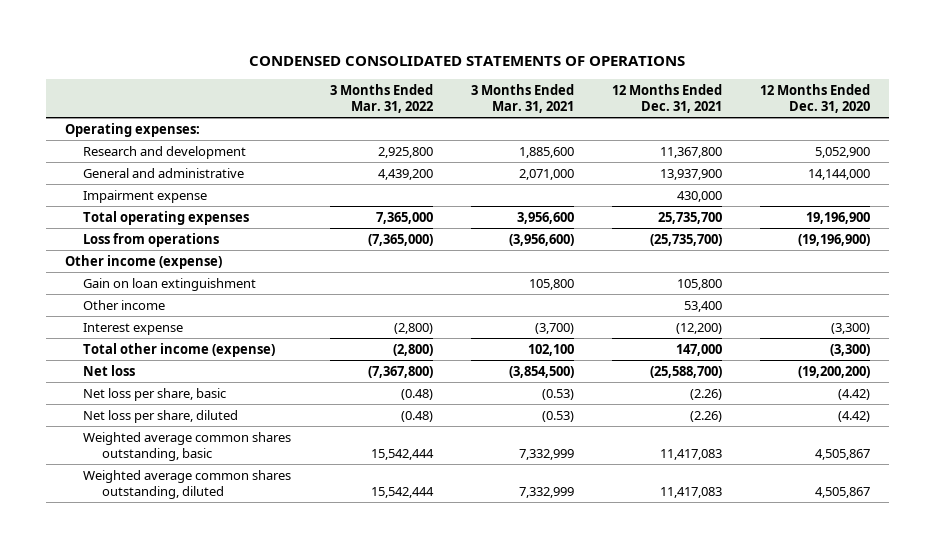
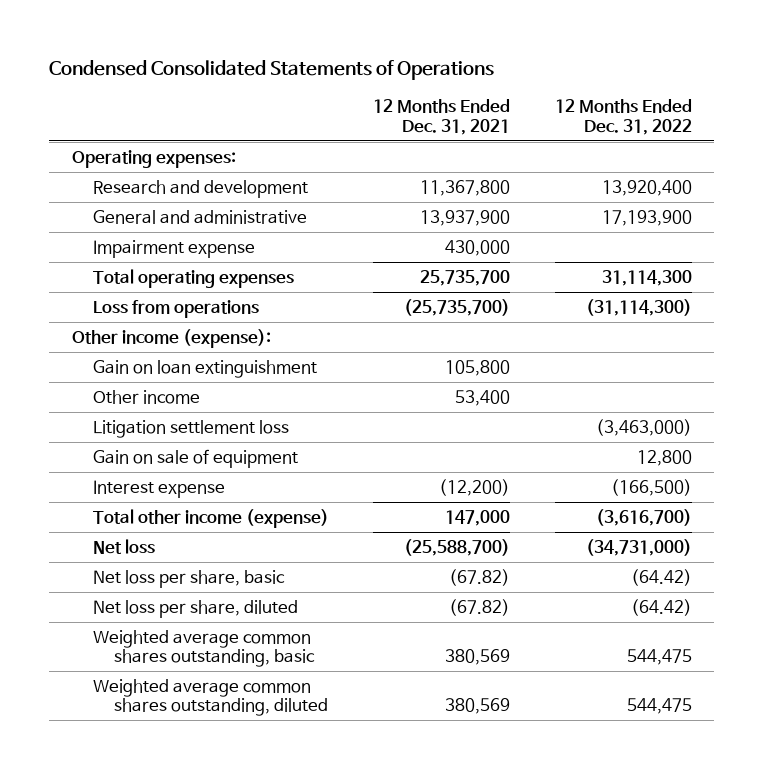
- CONDENSED CONSOLIDATED STATEMENTS OF OPERATIONS
+ Condensed Consolidated Statements of Operations
- | 3 Months Ended Mar. 31, 2022 | 3 Months Ended Mar. 31, 2021 | 12 Months Ended Dec. 31, 2021 | 12 Months Ended Dec. 31, 2020
+ | 12 Months Ended Dec. 31, 2021 | 12 Months Ended Dec. 31, 2022
- Other income (expense)
+ Other income (expense):
+ Litigation settlement loss | | (3,463,000)
+ Gain on sale of equipment | | 12,800
- Net loss per share, basic | (0.48) | (0.53) | (2.26) | (4.42)
- Net loss per share, diluted | (0.48) | (0.53) | (2.26) | (4.42)
- Weighted average common shares outstanding, basic | 15,542,444 | 7,332,999 | 11,417,083 | 4,505,867
- Weighted average common shares outstanding, diluted | 15,542,444 | 7,332,999 | 11,417,083 | 4,505,867
+ Net loss per share, basic | (67.82) | (64.42)
+ Net loss per share, diluted | (67.82) | (64.42)
+ Weighted average common shares outstanding, basic | 380,569 | 544,475
+ Weighted average common shares outstanding, diluted | 380,569 | 544,475

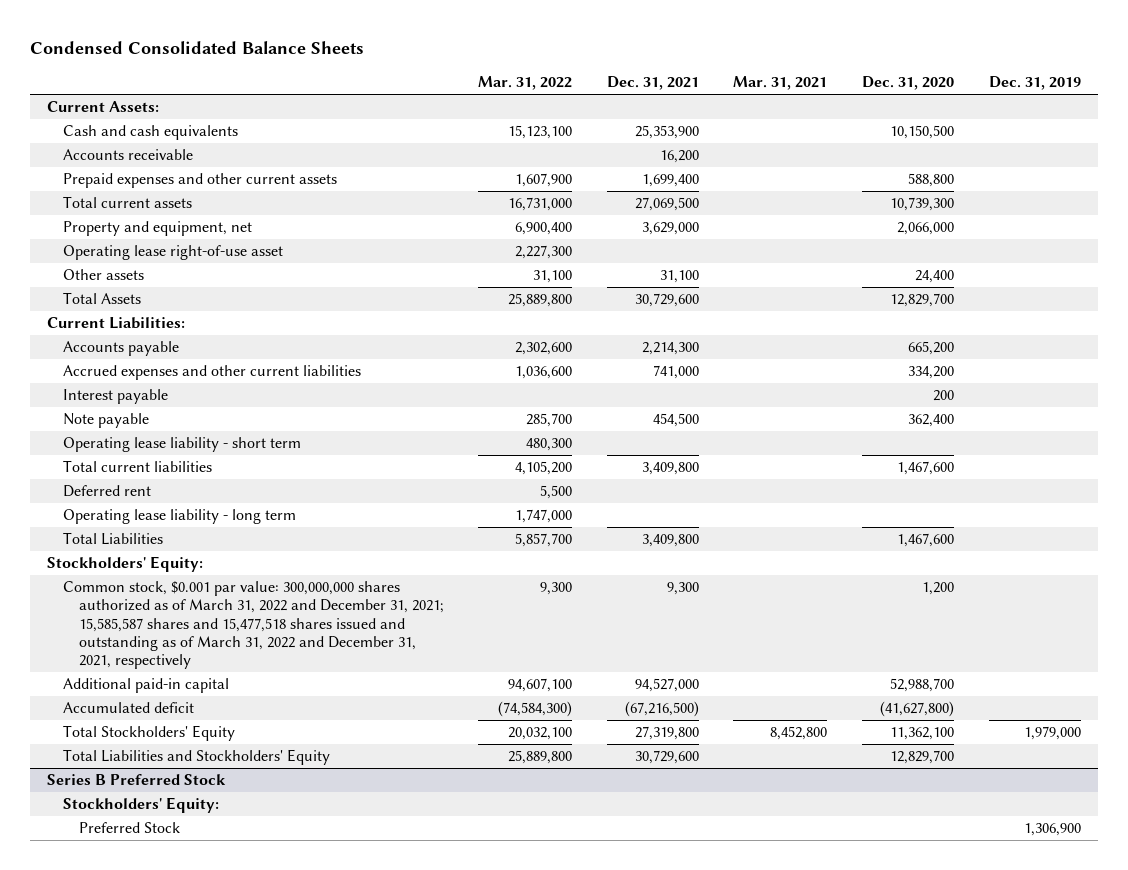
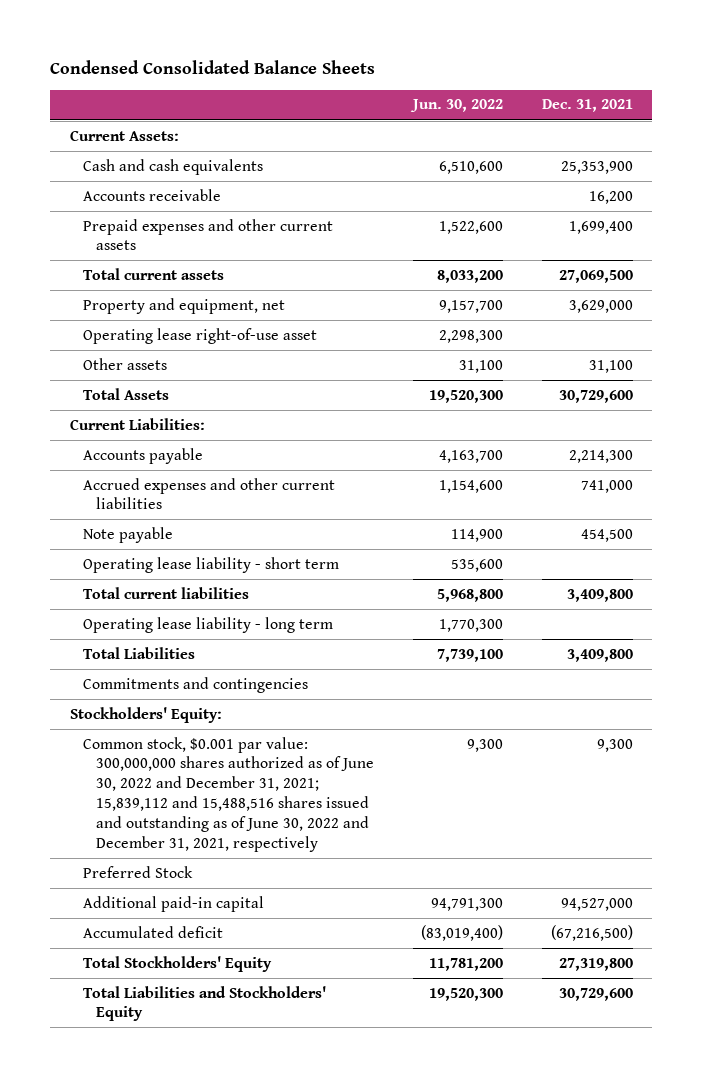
- | Mar. 31, 2022 | Dec. 31, 2021 | Mar. 31, 2021 | Dec. 31, 2020 | Dec. 31, 2019
+ | Jun. 30, 2022 | Dec. 31, 2021
- Interest payable | | | | 200 |
- Deferred rent | 5,500 | | | |
+ Commitments and contingencies
- Common stock, $0.001 par value: 300,000,000 shares authorized as of March 31, 2022 and December 31, 2021; 15,585,587 shares and 15,477,518 shares issued and outstanding as of March 31, 2022 and December 31, 2021, respectively | 9,300 | 9,300 | | 1,200 |
+ Common stock, $0.001 par value: 300,000,000 shares authorized as of June 30, 2022 and December 31, 2021; 15,839,112 and 15,488,516 shares issued and outstanding as of June 30, 2022 and December 31, 2021, respectively | 9,300 | 9,300
+ Preferred Stock
- Series B Preferred Stock
- Stockholders' Equity:
- Preferred Stock | | | | | 1,306,900

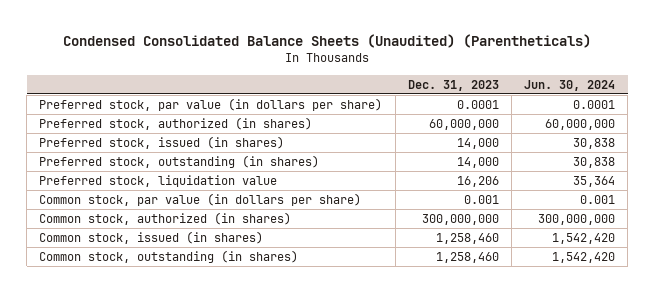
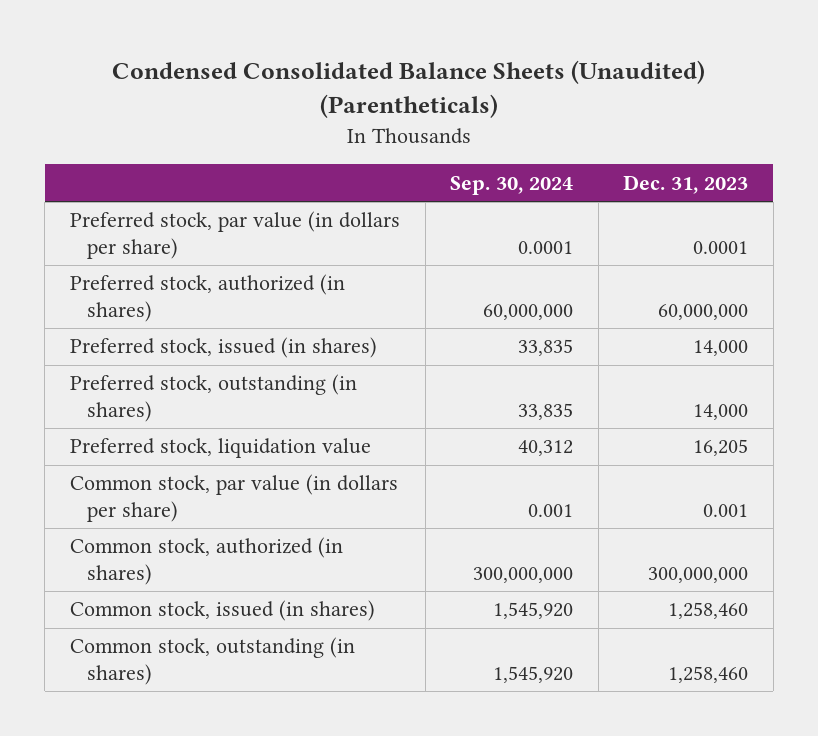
- | Dec. 31, 2023 | Jun. 30, 2024
+ | Sep. 30, 2024 | Dec. 31, 2023
- Preferred stock, liquidation value | 16,206 | 35,364
+ Preferred stock, liquidation value | 40,312 | 16,205

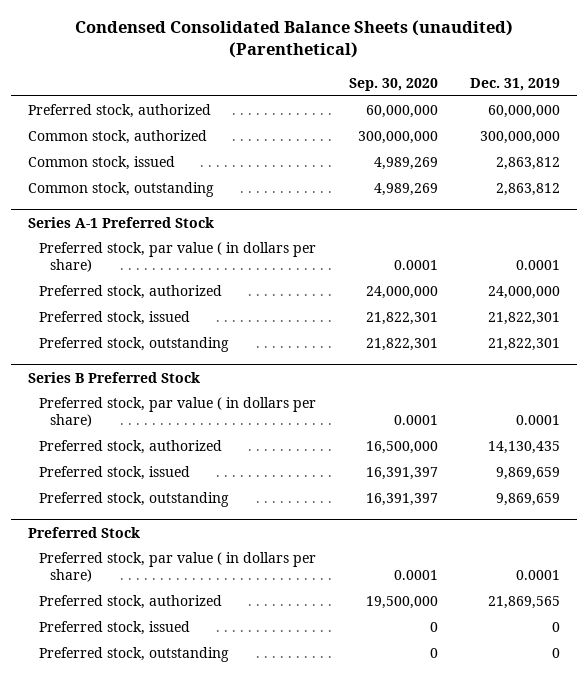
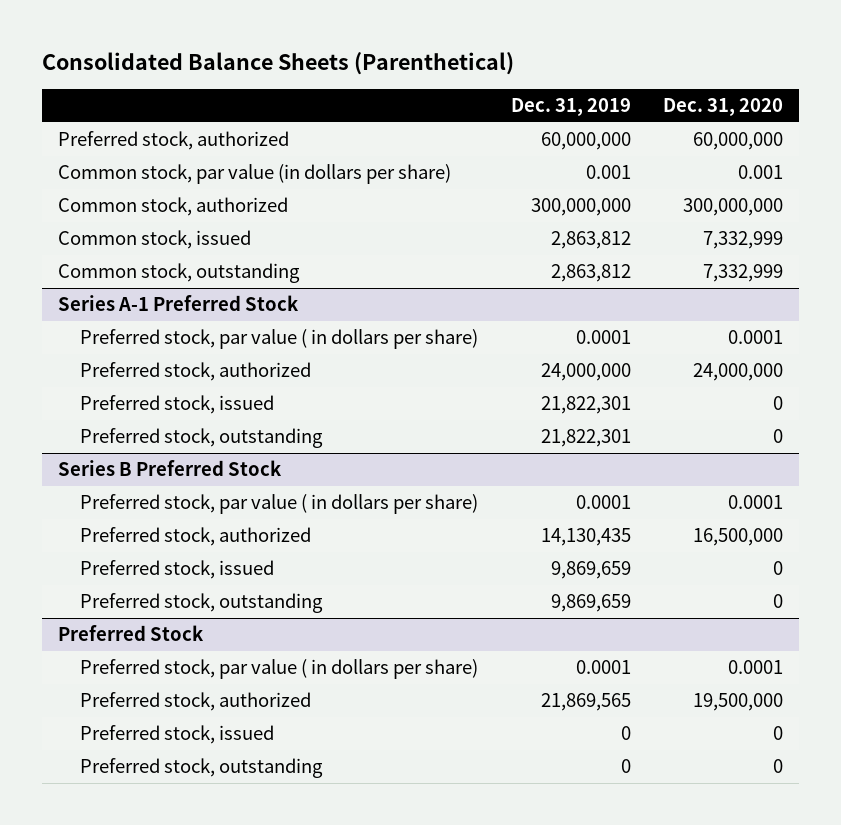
- Condensed Consolidated Balance Sheets (unaudited) (Parenthetical)
+ Consolidated Balance Sheets (Parenthetical)
- | Sep. 30, 2020 | Dec. 31, 2019
+ | Dec. 31, 2019 | Dec. 31, 2020
+ Common stock, par value (in dollars per share) | 0.001 | 0.001

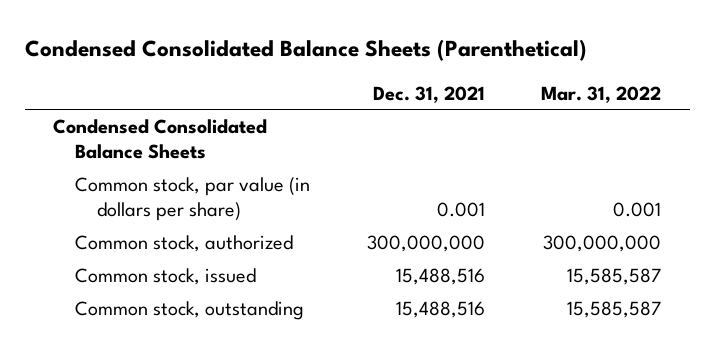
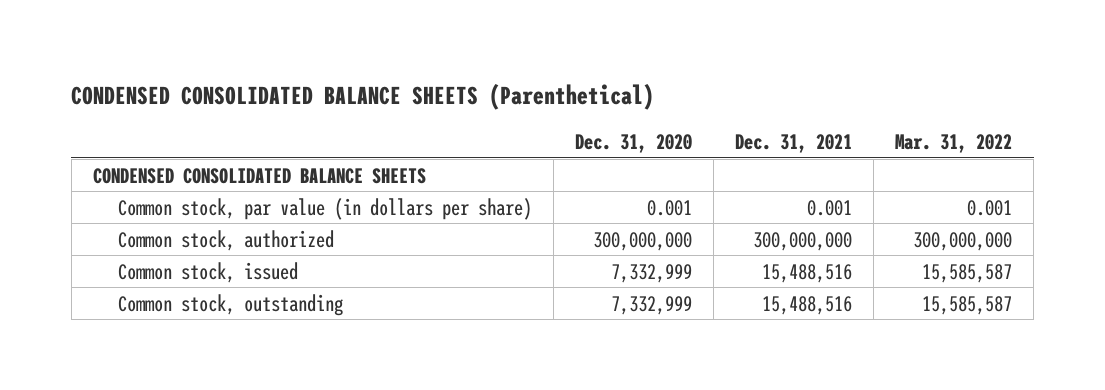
- Condensed Consolidated Balance Sheets (Parenthetical)
+ CONDENSED CONSOLIDATED BALANCE SHEETS (Parenthetical)
- | Dec. 31, 2021 | Mar. 31, 2022
+ | Dec. 31, 2020 | Dec. 31, 2021 | Mar. 31, 2022
- Condensed Consolidated Balance Sheets
+ CONDENSED CONSOLIDATED BALANCE SHEETS

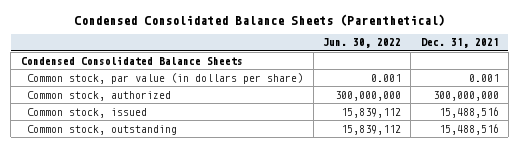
- CONDENSED CONSOLIDATED BALANCE SHEETS (Parenthetical)
+ Condensed Consolidated Balance Sheets (Parenthetical)
- | Dec. 31, 2020 | Dec. 31, 2021 | Mar. 31, 2022
+ | Jun. 30, 2022 | Dec. 31, 2021
- CONDENSED CONSOLIDATED BALANCE SHEETS
+ Condensed Consolidated Balance Sheets

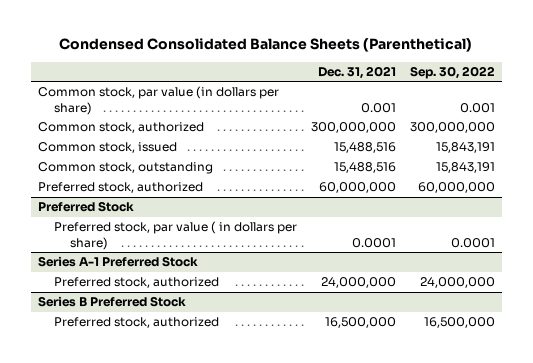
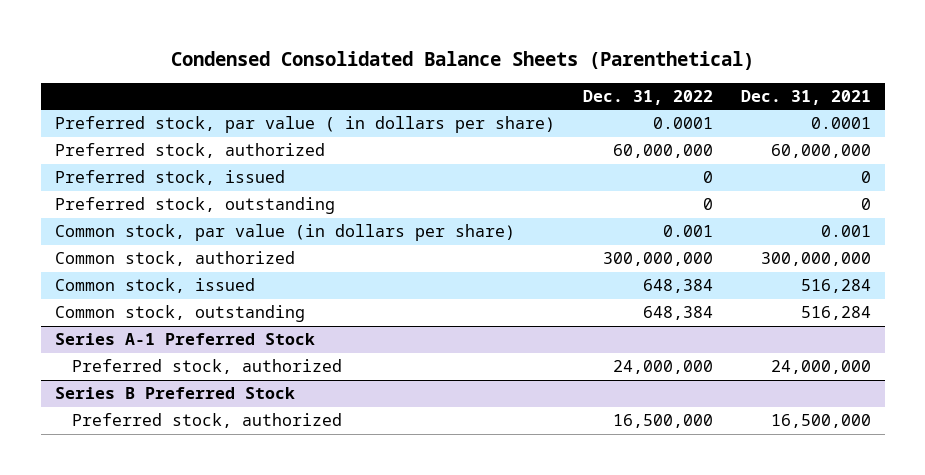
- | Dec. 31, 2021 | Sep. 30, 2022
+ | Dec. 31, 2022 | Dec. 31, 2021
+ Preferred stock, par value ( in dollars per share) | 0.0001 | 0.0001
moved up: Preferred stock, authorized | 60,000,000 | 60,000,000
+ Preferred stock, issued | 0 | 0
+ Preferred stock, outstanding | 0 | 0
- Common stock, issued | 15,488,516 | 15,843,191
- Common stock, outstanding | 15,488,516 | 15,843,191
- Preferred Stock
- Preferred stock, par value ( in dollars per share) | 0.0001 | 0.0001
+ Common stock, issued | 648,384 | 516,284
+ Common stock, outstanding | 648,384 | 516,284

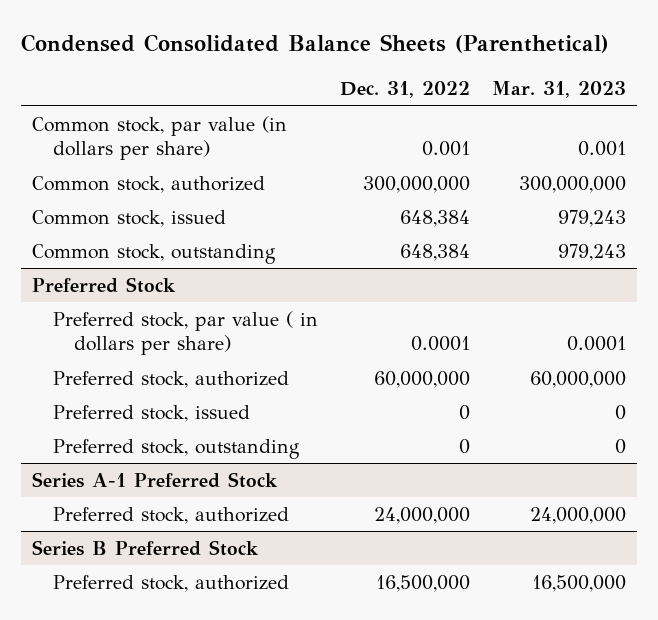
- | Dec. 31, 2022 | Dec. 31, 2021
+ | Dec. 31, 2022 | Mar. 31, 2023
- Preferred stock, par value ( in dollars per share) | 0.0001 | 0.0001
- Preferred stock, authorized | 60,000,000 | 60,000,000
- Preferred stock, issued | 0 | 0
- Preferred stock, outstanding | 0 | 0
+ Preferred Stock
+ Preferred stock, par value ( in dollars per share) | 0.0001 | 0.0001
+ Preferred stock, authorized | 60,000,000 | 60,000,000
+ Preferred stock, issued | 0 | 0
+ Preferred stock, outstanding | 0 | 0

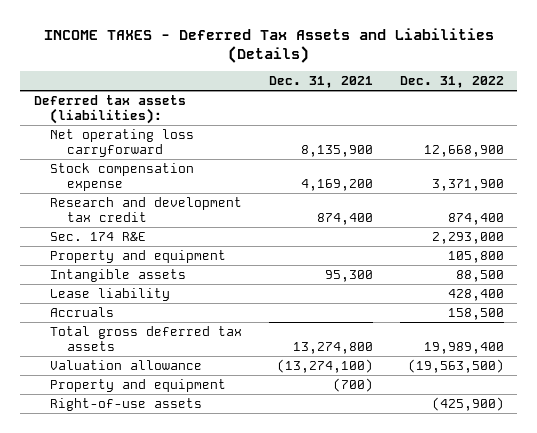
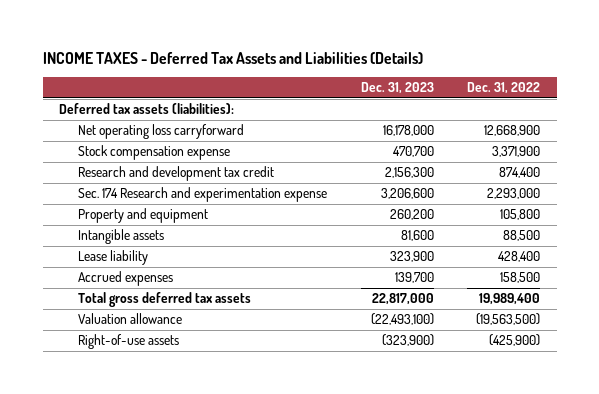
- | Dec. 31, 2021 | Dec. 31, 2022
+ | Dec. 31, 2023 | Dec. 31, 2022
- Sec. 174 R&E | | 2,293,000
+ Sec. 174 Research and experimentation expense | 3,206,600 | 2,293,000
- Accruals | | 158,500
+ Accrued expenses | 139,700 | 158,500
- Property and equipment | (700) |

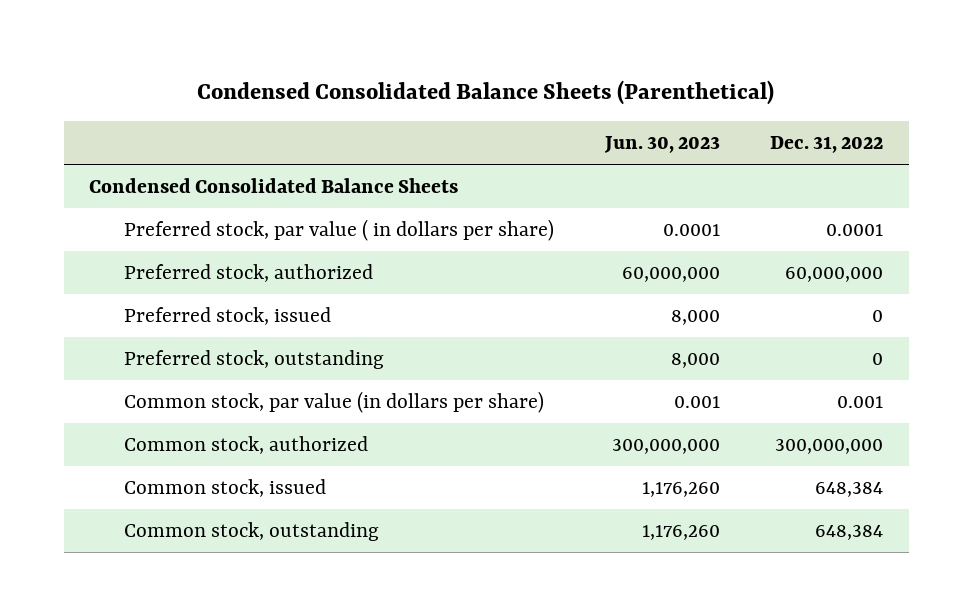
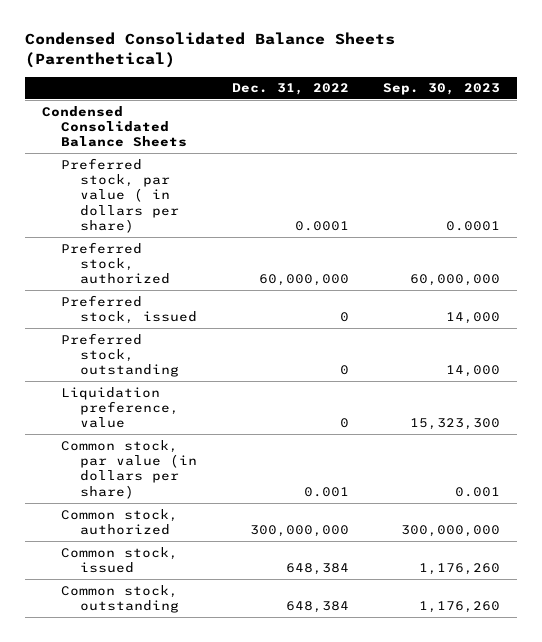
- | Jun. 30, 2023 | Dec. 31, 2022
+ | Dec. 31, 2022 | Sep. 30, 2023
+ Liquidation preference, value | 0 | 15,323,300

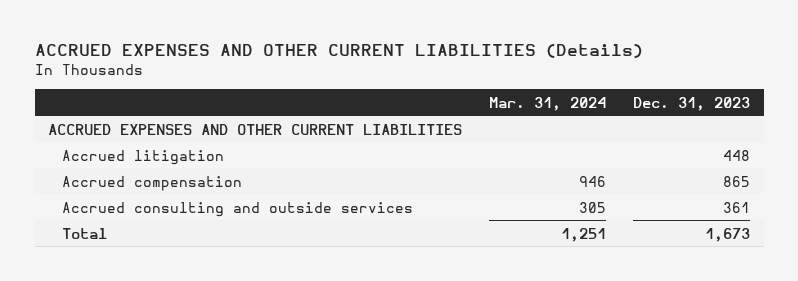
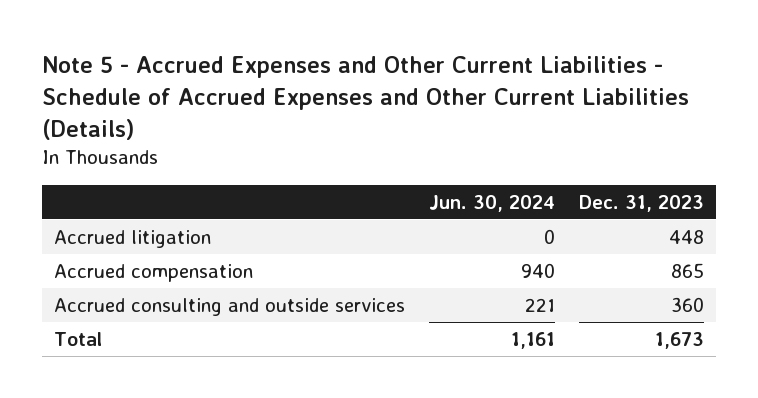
- ACCRUED EXPENSES AND OTHER CURRENT LIABILITIES (Details)
+ Note 5 - Accrued Expenses and Other Current Liabilities - Schedule of Accrued Expenses and Other Current Liabilities (Details)
- | Mar. 31, 2024 | Dec. 31, 2023
+ | Jun. 30, 2024 | Dec. 31, 2023
- ACCRUED EXPENSES AND OTHER CURRENT LIABILITIES
- Accrued consulting and outside services | 305 | 361
+ Accrued consulting and outside services | 221 | 360

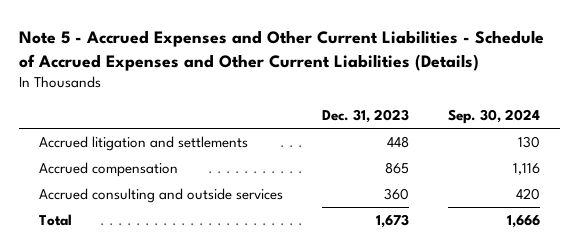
- | Jun. 30, 2024 | Dec. 31, 2023
+ | Dec. 31, 2023 | Sep. 30, 2024
- Accrued litigation | 0 | 448
+ Accrued litigation and settlements | 448 | 130

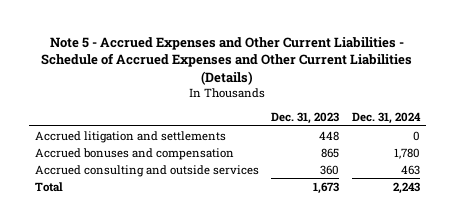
- | Dec. 31, 2023 | Sep. 30, 2024
+ | Dec. 31, 2023 | Dec. 31, 2024
- Accrued compensation | 865 | 1,116
+ Accrued bonuses and compensation | 865 | 1,780

